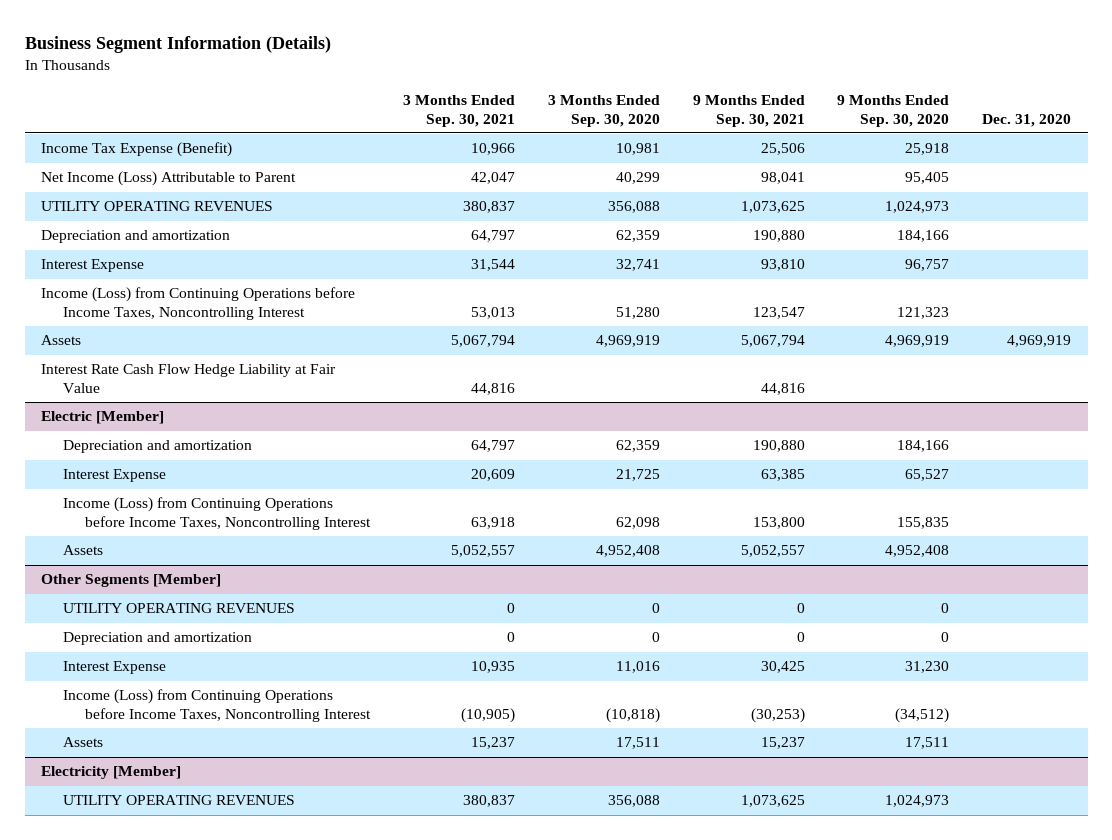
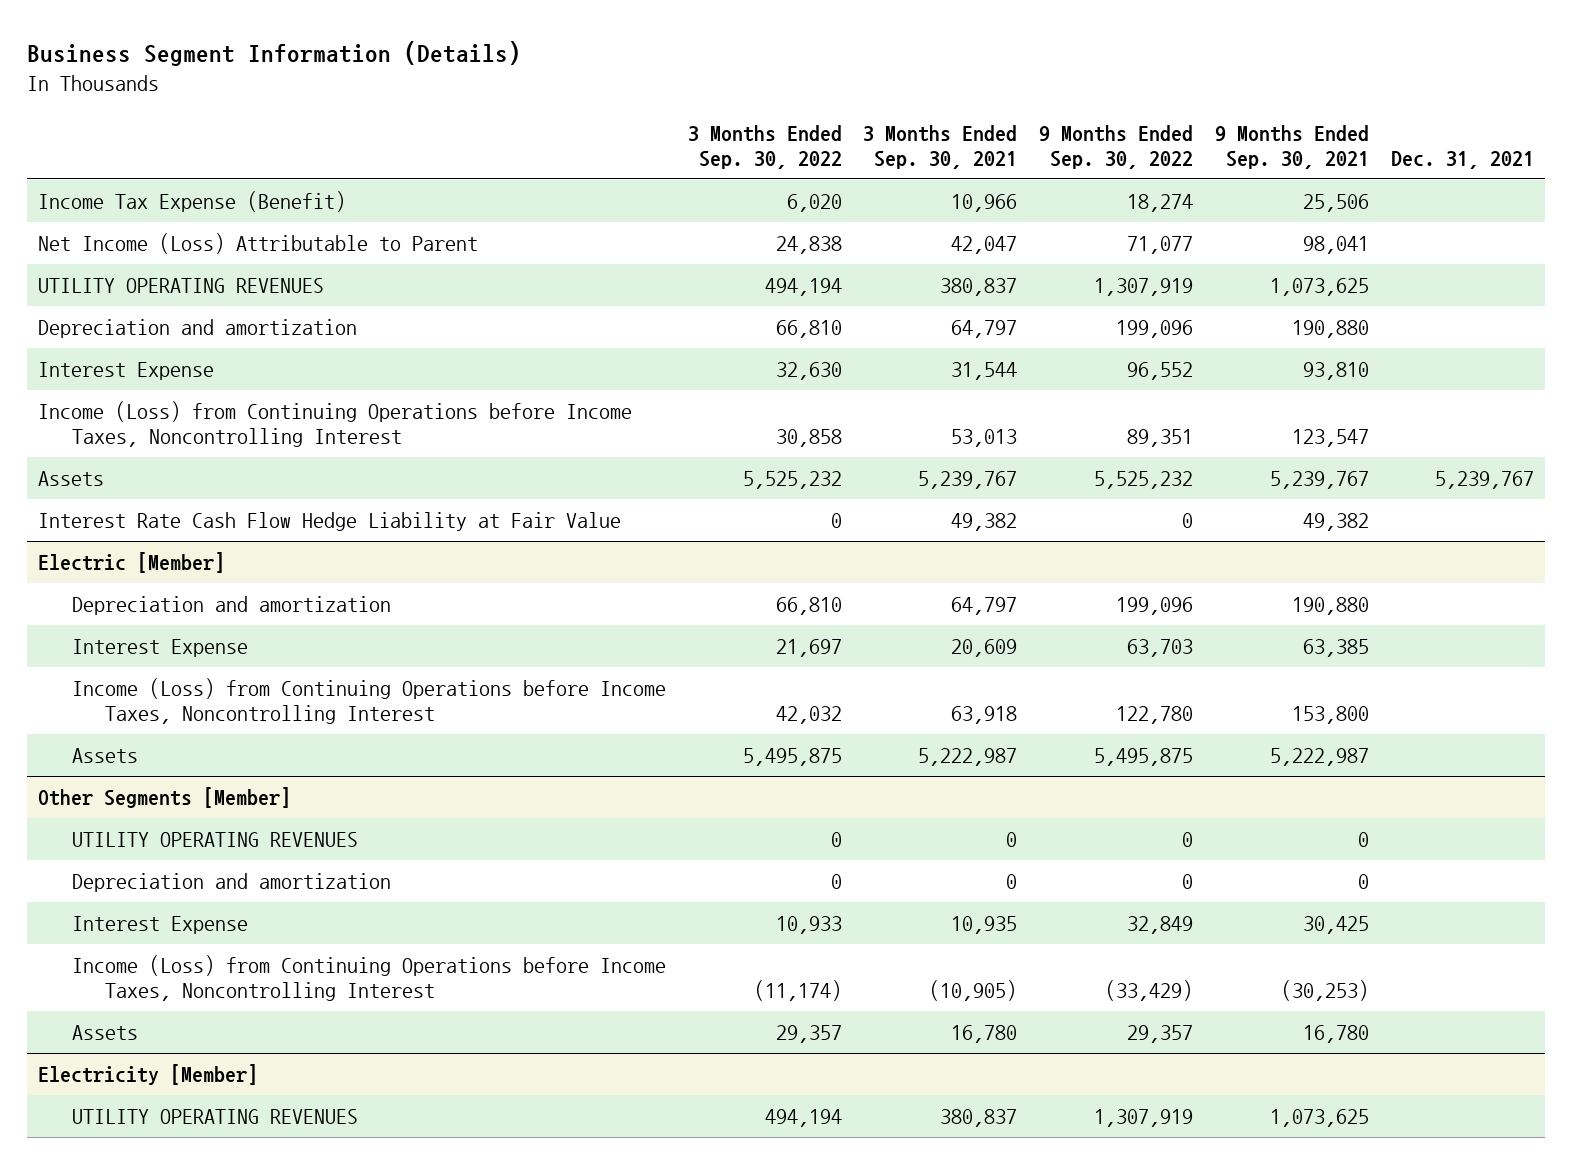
- | 3 Months Ended Sep. 30, 2021 | 3 Months Ended Sep. 30, 2020 | 9 Months Ended Sep. 30, 2021 | 9 Months Ended Sep. 30, 2020 | Dec. 31, 2020
+ | 3 Months Ended Sep. 30, 2022 | 3 Months Ended Sep. 30, 2021 | 9 Months Ended Sep. 30, 2022 | 9 Months Ended Sep. 30, 2021 | Dec. 31, 2021
- Assets | 5,067,794 | 4,969,919 | 5,067,794 | 4,969,919 | 4,969,919
- Interest Rate Cash Flow Hedge Liability at Fair Value | 44,816 | | 44,816 | |
+ Assets | 5,525,232 | 5,239,767 | 5,525,232 | 5,239,767 | 5,239,767
+ Interest Rate Cash Flow Hedge Liability at Fair Value | 0 | 49,382 | 0 | 49,382 |
@ Electric [Member]
- Assets | 5,052,557 | 4,952,408 | 5,052,557 | 4,952,408 |
+ Assets | 5,495,875 | 5,222,987 | 5,495,875 | 5,222,987 |
@ Other Segments [Member]
- Assets | 15,237 | 17,511 | 15,237 | 17,511 |
+ Assets | 29,357 | 16,780 | 29,357 | 16,780 |

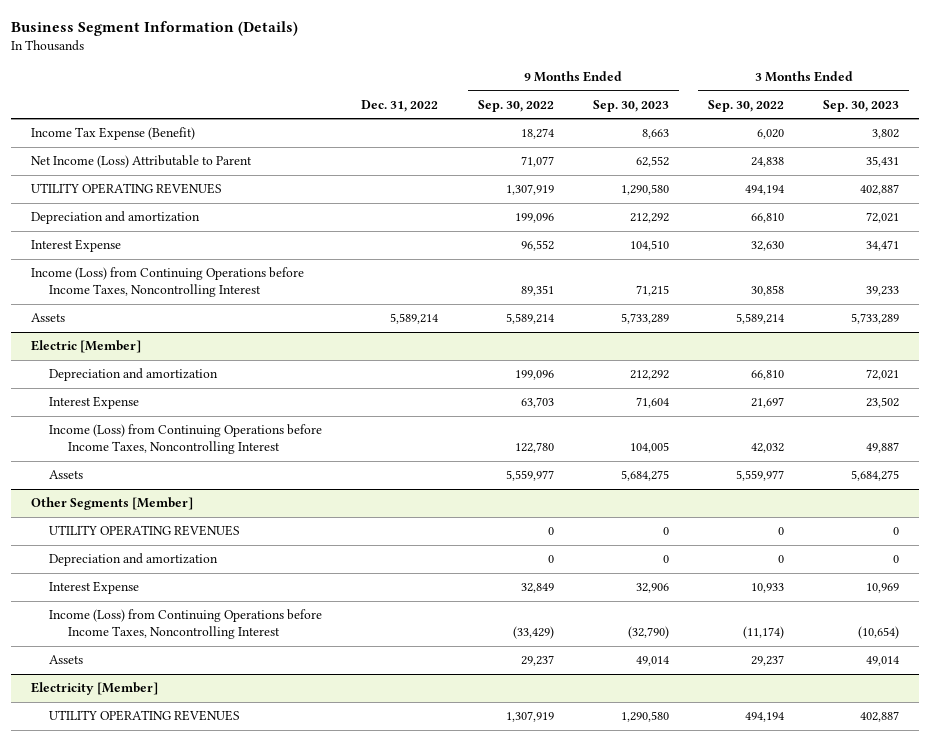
- | 3 Months Ended Sep. 30, 2022 | 3 Months Ended Sep. 30, 2021 | 9 Months Ended Sep. 30, 2022 | 9 Months Ended Sep. 30, 2021 | Dec. 31, 2021
+ | Dec. 31, 2022 | 9 Months Ended Sep. 30, 2022 | 9 Months Ended Sep. 30, 2023 | 3 Months Ended Sep. 30, 2022 | 3 Months Ended Sep. 30, 2023
- Assets | 5,525,232 | 5,239,767 | 5,525,232 | 5,239,767 | 5,239,767
- Interest Rate Cash Flow Hedge Liability at Fair Value | 0 | 49,382 | 0 | 49,382 |
+ Assets | 5,589,214 | 5,589,214 | 5,733,289 | 5,589,214 | 5,733,289
@ Electric [Member]
- Assets | 5,495,875 | 5,222,987 | 5,495,875 | 5,222,987 |
+ Assets | | 5,559,977 | 5,684,275 | 5,559,977 | 5,684,275
@ Other Segments [Member]
- Assets | 29,357 | 16,780 | 29,357 | 16,780 |
+ Assets | | 29,237 | 49,014 | 29,237 | 49,014

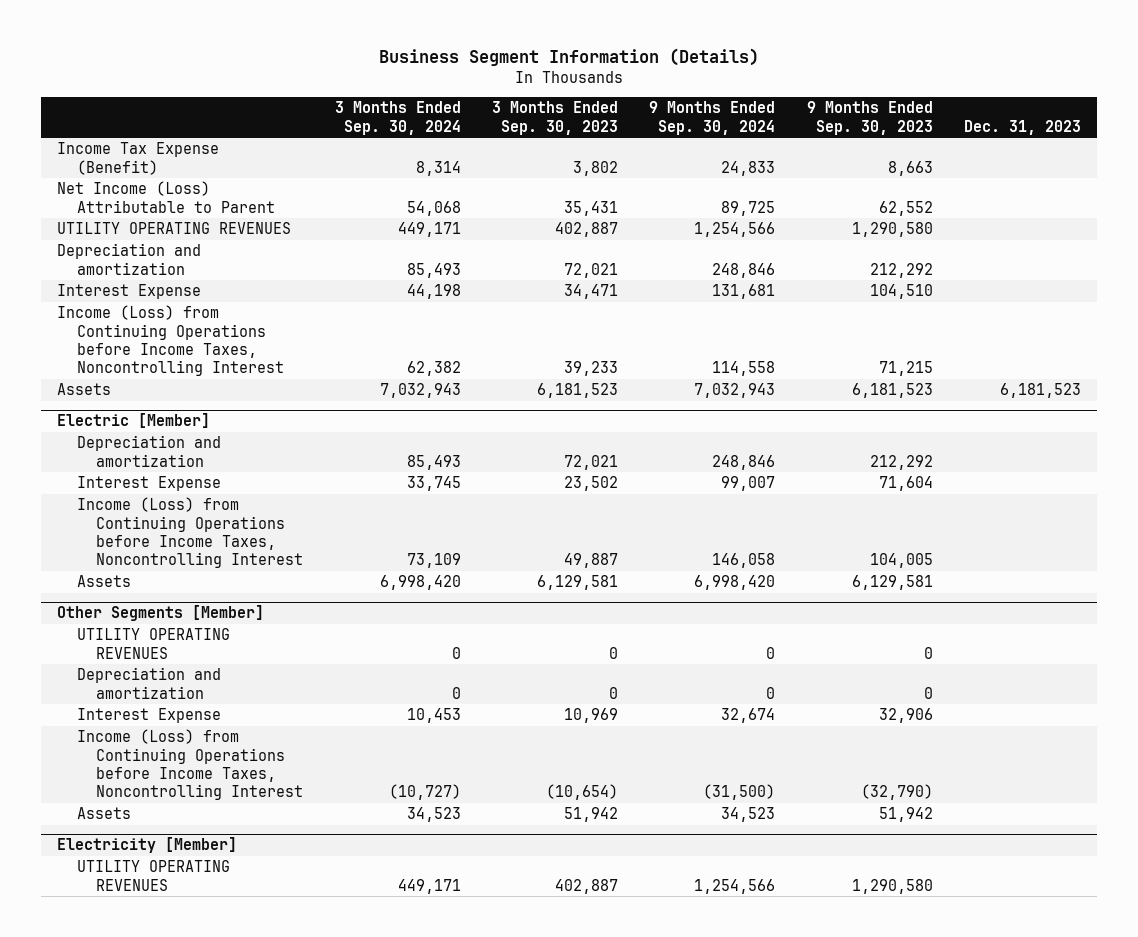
- | Dec. 31, 2022 | 9 Months Ended Sep. 30, 2022 | 9 Months Ended Sep. 30, 2023 | 3 Months Ended Sep. 30, 2022 | 3 Months Ended Sep. 30, 2023
+ | 3 Months Ended Sep. 30, 2024 | 3 Months Ended Sep. 30, 2023 | 9 Months Ended Sep. 30, 2024 | 9 Months Ended Sep. 30, 2023 | Dec. 31, 2023
- Assets | 5,589,214 | 5,589,214 | 5,733,289 | 5,589,214 | 5,733,289
+ Assets | 7,032,943 | 6,181,523 | 7,032,943 | 6,181,523 | 6,181,523
@ Electric [Member]
- Assets | | 5,559,977 | 5,684,275 | 5,559,977 | 5,684,275
+ Assets | 6,998,420 | 6,129,581 | 6,998,420 | 6,129,581 |
@ Other Segments [Member]
- Assets | | 29,237 | 49,014 | 29,237 | 49,014
+ Assets | 34,523 | 51,942 | 34,523 | 51,942 |

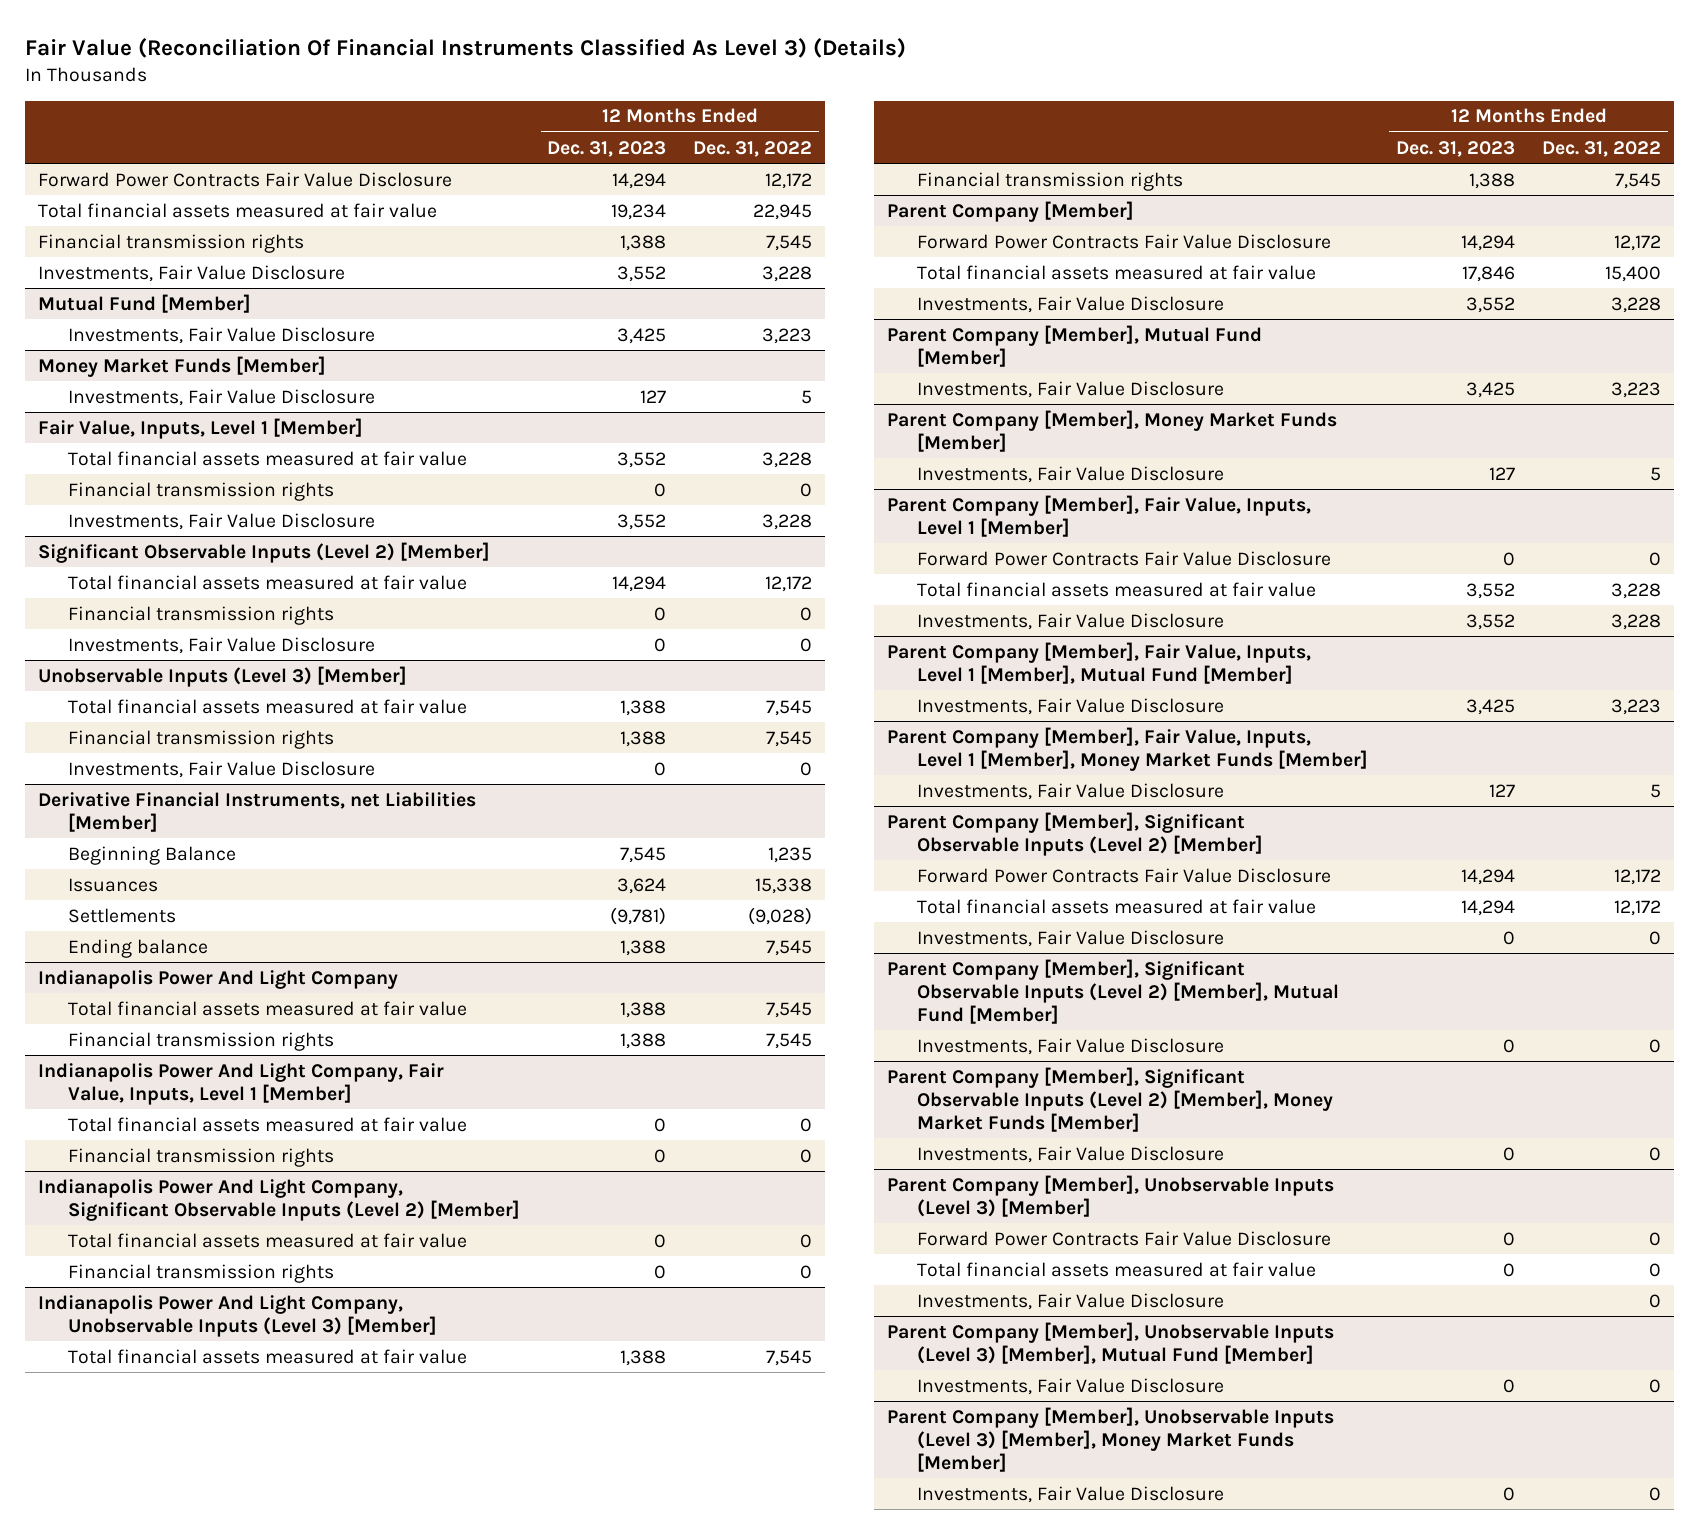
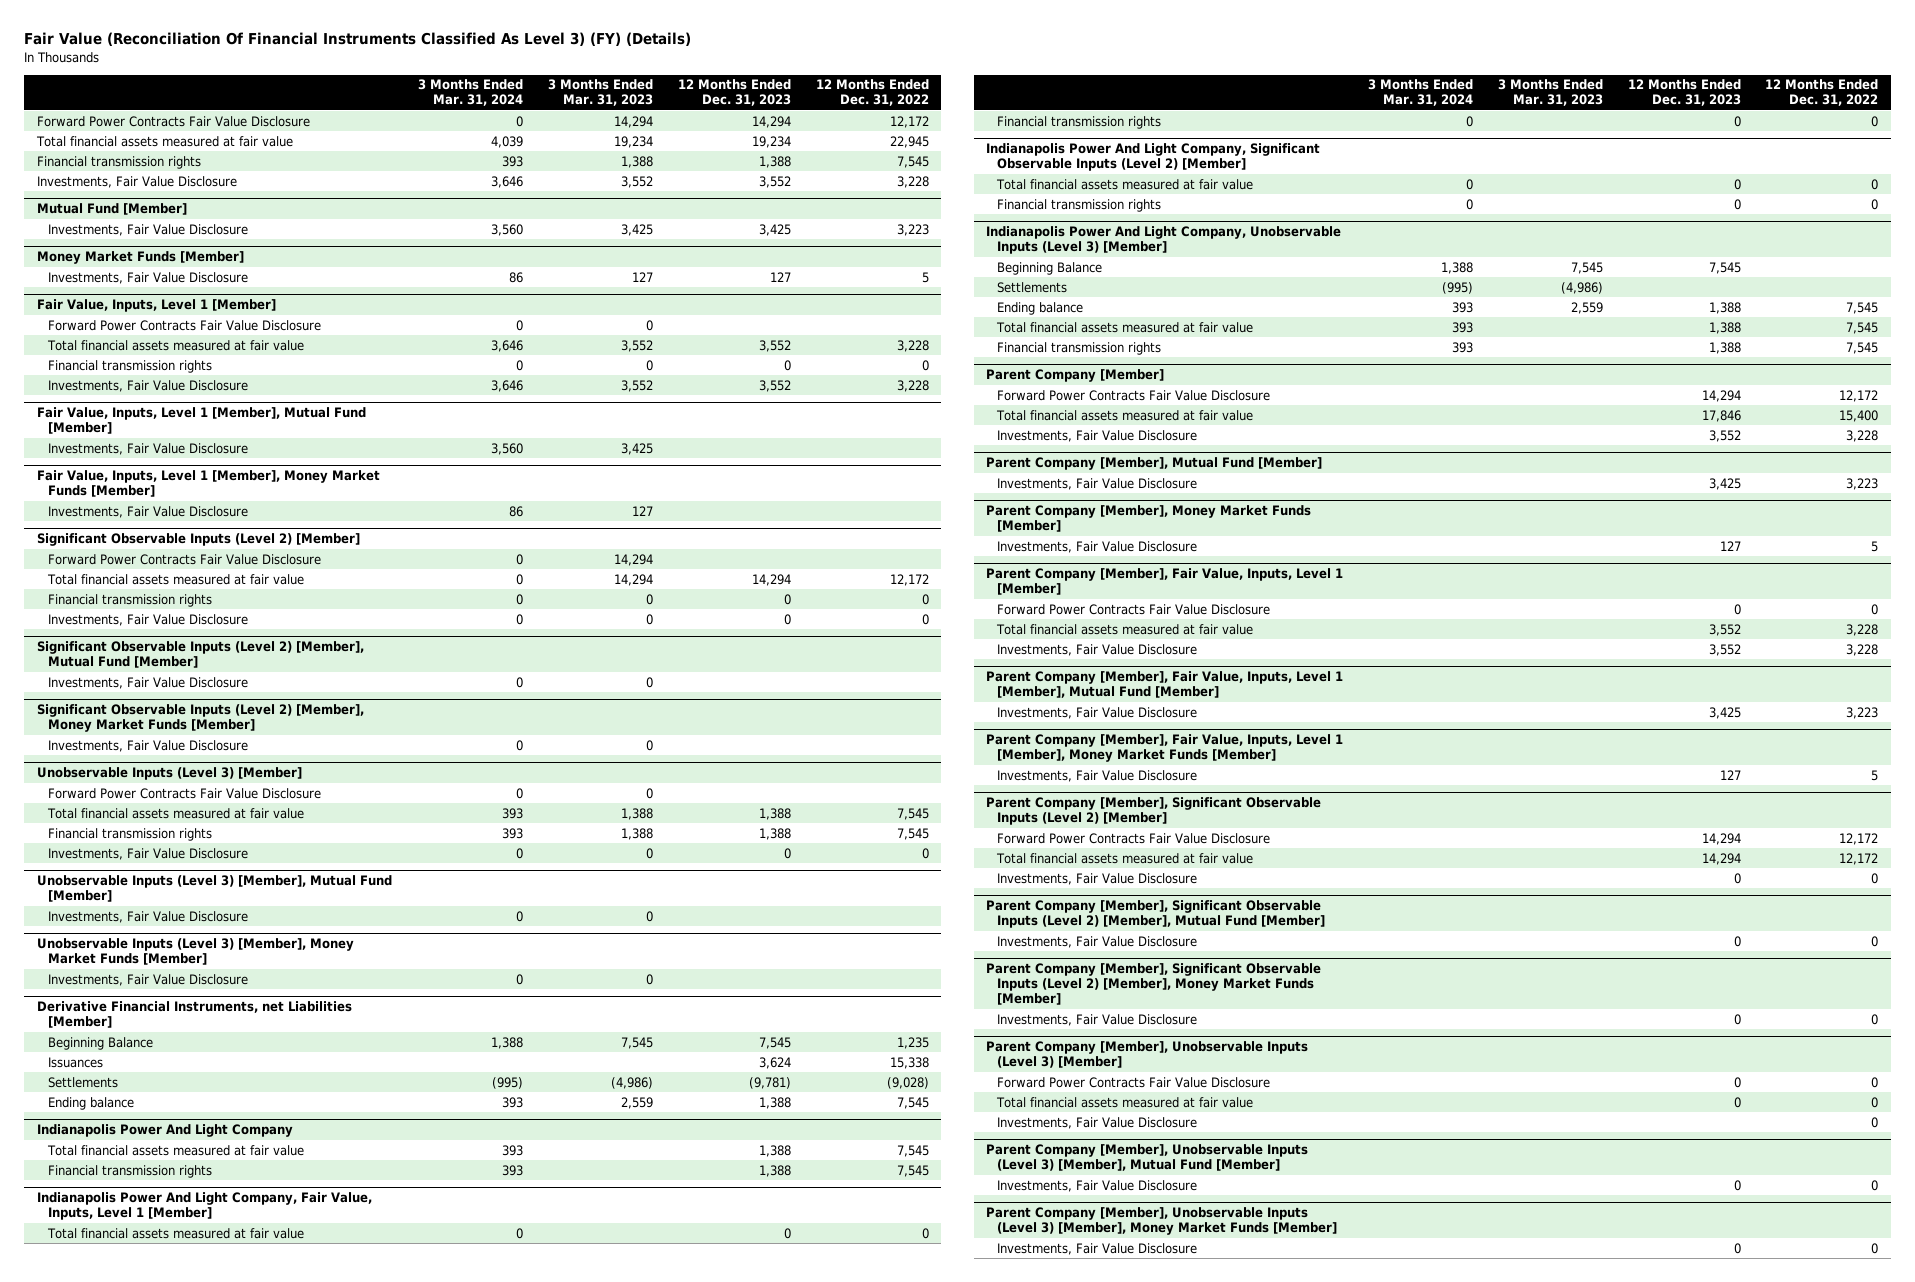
- Fair Value (Reconciliation Of Financial Instruments Classified As Level 3) (Details)
+ Fair Value (Reconciliation Of Financial Instruments Classified As Level 3) (FY) (Details)
- | 12 Months Ended Dec. 31, 2023 | 12 Months Ended Dec. 31, 2022
+ | 3 Months Ended Mar. 31, 2024 | 3 Months Ended Mar. 31, 2023 | 12 Months Ended Dec. 31, 2023 | 12 Months Ended Dec. 31, 2022
@ Fair Value, Inputs, Level 1 [Member]
+ Forward Power Contracts Fair Value Disclosure | 0 | 0 | |
+ Fair Value, Inputs, Level 1 [Member], Mutual Fund [Member]
+ Investments, Fair Value Disclosure | 3,560 | 3,425 | |
+ Fair Value, Inputs, Level 1 [Member], Money Market Funds [Member]
+ Investments, Fair Value Disclosure | 86 | 127 | |
@ Significant Observable Inputs (Level 2) [Member]
+ Forward Power Contracts Fair Value Disclosure | 0 | 14,294 | |
+ Significant Observable Inputs (Level 2) [Member], Mutual Fund [Member]
+ Investments, Fair Value Disclosure | 0 | 0 | |
+ Significant Observable Inputs (Level 2) [Member], Money Market Funds [Member]
+ Investments, Fair Value Disclosure | 0 | 0 | |
@ Unobservable Inputs (Level 3) [Member]
+ Forward Power Contracts Fair Value Disclosure | 0 | 0 | |
+ Unobservable Inputs (Level 3) [Member], Mutual Fund [Member]
+ Investments, Fair Value Disclosure | 0 | 0 | |
+ Unobservable Inputs (Level 3) [Member], Money Market Funds [Member]
+ Investments, Fair Value Disclosure | 0 | 0 | |
@ Indianapolis Power And Light Company, Unobservable Inputs (Level 3) [Member]
+ Beginning Balance | 1,388 | 7,545 | 7,545 |
+ Settlements | (995) | (4,986) | |
+ Ending balance | 393 | 2,559 | 1,388 | 7,545

